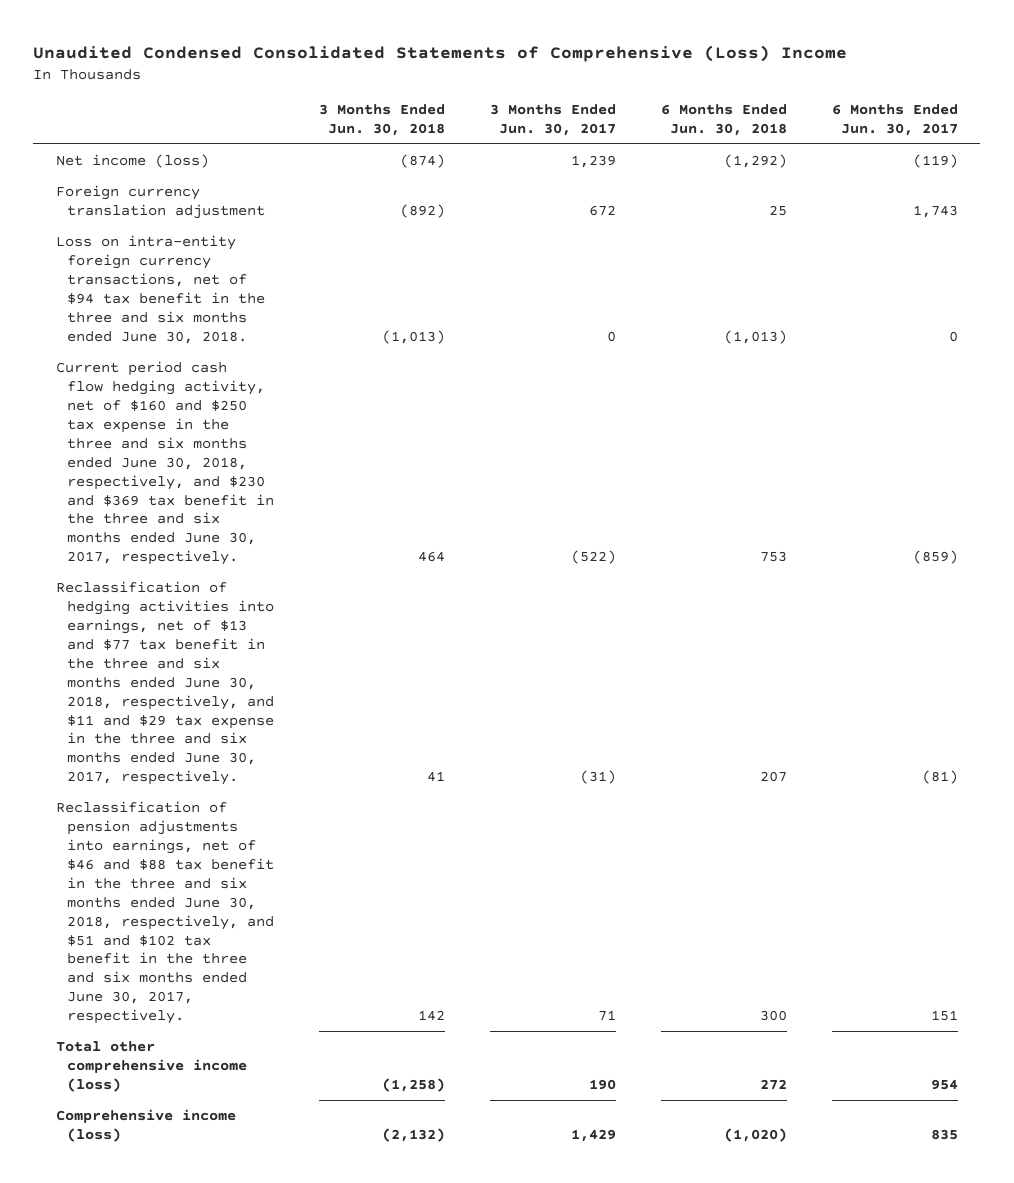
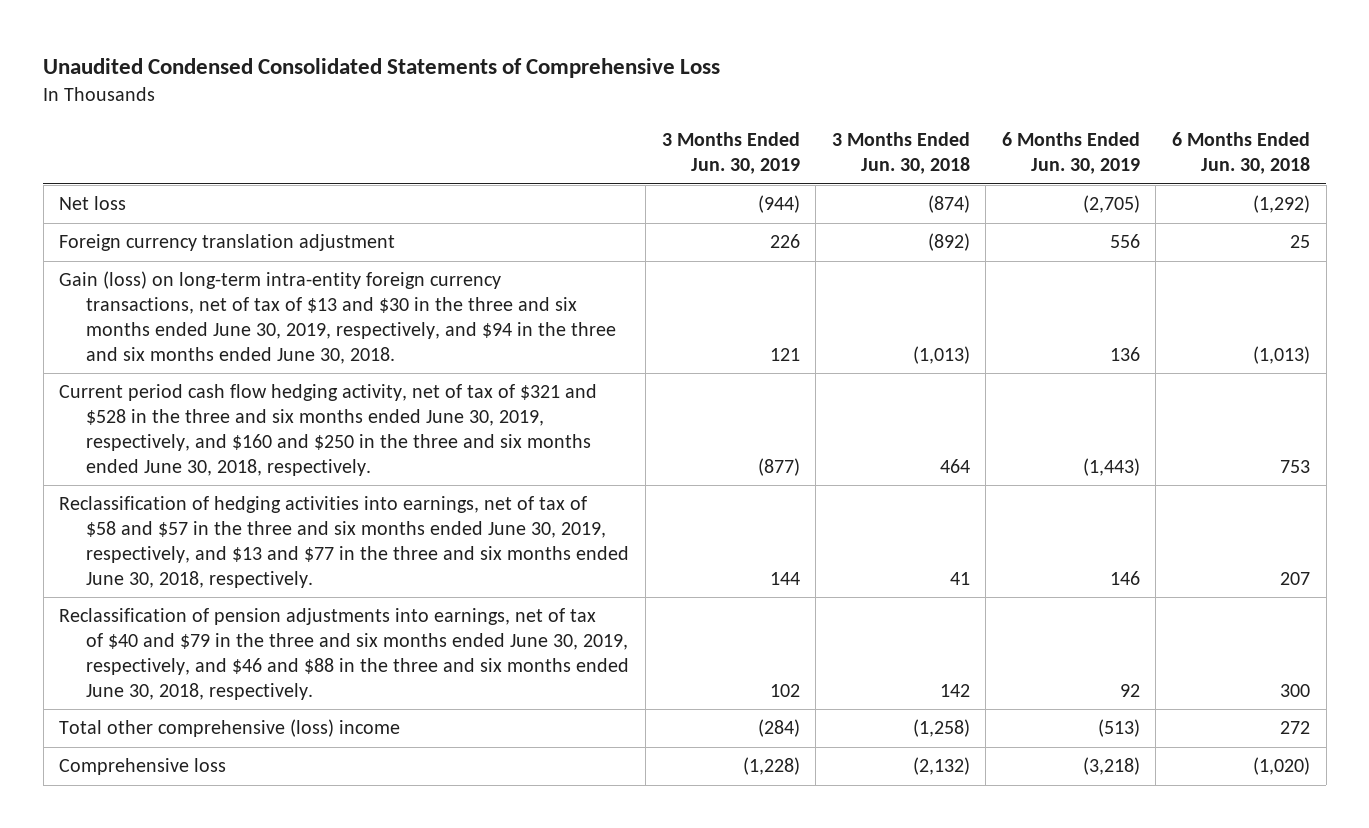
- Unaudited Condensed Consolidated Statements of Comprehensive (Loss) Income
+ Unaudited Condensed Consolidated Statements of Comprehensive Loss
- | 3 Months Ended Jun. 30, 2018 | 3 Months Ended Jun. 30, 2017 | 6 Months Ended Jun. 30, 2018 | 6 Months Ended Jun. 30, 2017
+ | 3 Months Ended Jun. 30, 2019 | 3 Months Ended Jun. 30, 2018 | 6 Months Ended Jun. 30, 2019 | 6 Months Ended Jun. 30, 2018
- Net income (loss) | (874) | 1,239 | (1,292) | (119)
+ Net loss | (944) | (874) | (2,705) | (1,292)
- Loss on intra-entity foreign currency transactions, net of $94 tax benefit in the three and six months ended June 30, 2018. | (1,013) | 0 | (1,013) | 0
- Current period cash flow hedging activity, net of $160 and $250 tax expense in the three and six months ended June 30, 2018, respectively, and $230 and $369 tax benefit in the three and six months ended June 30, 2017, respectively. | 464 | (522) | 753 | (859)
- Reclassification of hedging activities into earnings, net of $13 and $77 tax benefit in the three and six months ended June 30, 2018, respectively, and $11 and $29 tax expense in the three and six months ended June 30, 2017, respectively. | 41 | (31) | 207 | (81)
- Reclassification of pension adjustments into earnings, net of $46 and $88 tax benefit in the three and six months ended June 30, 2018, respectively, and $51 and $102 tax benefit in the three and six months ended June 30, 2017, respectively. | 142 | 71 | 300 | 151
- Total other comprehensive income (loss) | (1,258) | 190 | 272 | 954
- Comprehensive income (loss) | (2,132) | 1,429 | (1,020) | 835
+ Gain (loss) on long-term intra-entity foreign currency transactions, net of tax of $13 and $30 in the three and six months ended June 30, 2019, respectively, and $94 in the three and six months ended June 30, 2018. | 121 | (1,013) | 136 | (1,013)
+ Current period cash flow hedging activity, net of tax of $321 and $528 in the three and six months ended June 30, 2019, respectively, and $160 and $250 in the three and six months ended June 30, 2018, respectively. | (877) | 464 | (1,443) | 753
+ Reclassification of hedging activities into earnings, net of tax of $58 and $57 in the three and six months ended June 30, 2019, respectively, and $13 and $77 in the three and six months ended June 30, 2018, respectively. | 144 | 41 | 146 | 207
+ Reclassification of pension adjustments into earnings, net of tax of $40 and $79 in the three and six months ended June 30, 2019, respectively, and $46 and $88 in the three and six months ended June 30, 2018, respectively. | 102 | 142 | 92 | 300
+ Total other comprehensive (loss) income | (284) | (1,258) | (513) | 272
+ Comprehensive loss | (1,228) | (2,132) | (3,218) | (1,020)

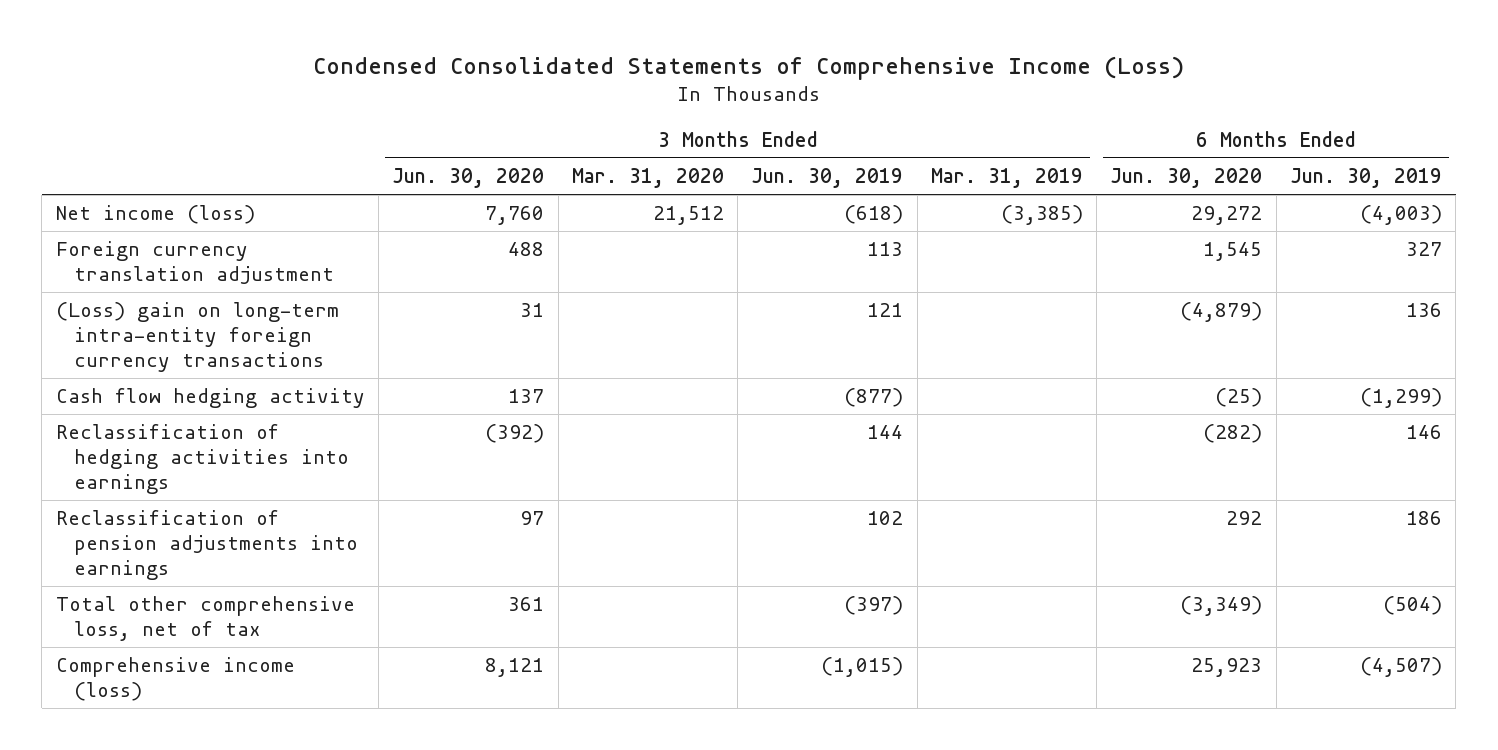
- Unaudited Condensed Consolidated Statements of Comprehensive Loss
+ Condensed Consolidated Statements of Comprehensive Income (Loss)
- | 3 Months Ended Jun. 30, 2019 | 3 Months Ended Jun. 30, 2018 | 6 Months Ended Jun. 30, 2019 | 6 Months Ended Jun. 30, 2018
+ | 3 Months Ended Jun. 30, 2020 | 3 Months Ended Mar. 31, 2020 | 3 Months Ended Jun. 30, 2019 | 3 Months Ended Mar. 31, 2019 | 6 Months Ended Jun. 30, 2020 | 6 Months Ended Jun. 30, 2019
- Net loss | (944) | (874) | (2,705) | (1,292)
- Foreign currency translation adjustment | 226 | (892) | 556 | 25
- Gain (loss) on long-term intra-entity foreign currency transactions, net of tax of $13 and $30 in the three and six months ended June 30, 2019, respectively, and $94 in the three and six months ended June 30, 2018. | 121 | (1,013) | 136 | (1,013)
- Current period cash flow hedging activity, net of tax of $321 and $528 in the three and six months ended June 30, 2019, respectively, and $160 and $250 in the three and six months ended June 30, 2018, respectively. | (877) | 464 | (1,443) | 753
- Reclassification of hedging activities into earnings, net of tax of $58 and $57 in the three and six months ended June 30, 2019, respectively, and $13 and $77 in the three and six months ended June 30, 2018, respectively. | 144 | 41 | 146 | 207
- Reclassification of pension adjustments into earnings, net of tax of $40 and $79 in the three and six months ended June 30, 2019, respectively, and $46 and $88 in the three and six months ended June 30, 2018, respectively. | 102 | 142 | 92 | 300
- Total other comprehensive (loss) income | (284) | (1,258) | (513) | 272
- Comprehensive loss | (1,228) | (2,132) | (3,218) | (1,020)
+ Net income (loss) | 7,760 | 21,512 | (618) | (3,385) | 29,272 | (4,003)
+ Foreign currency translation adjustment | 488 | | 113 | | 1,545 | 327
+ (Loss) gain on long-term intra-entity foreign currency transactions | 31 | | 121 | | (4,879) | 136
+ Cash flow hedging activity | 137 | | (877) | | (25) | (1,299)
+ Reclassification of hedging activities into earnings | (392) | | 144 | | (282) | 146
+ Reclassification of pension adjustments into earnings | 97 | | 102 | | 292 | 186
+ Total other comprehensive loss, net of tax | 361 | | (397) | | (3,349) | (504)
+ Comprehensive income (loss) | 8,121 | | (1,015) | | 25,923 | (4,507)

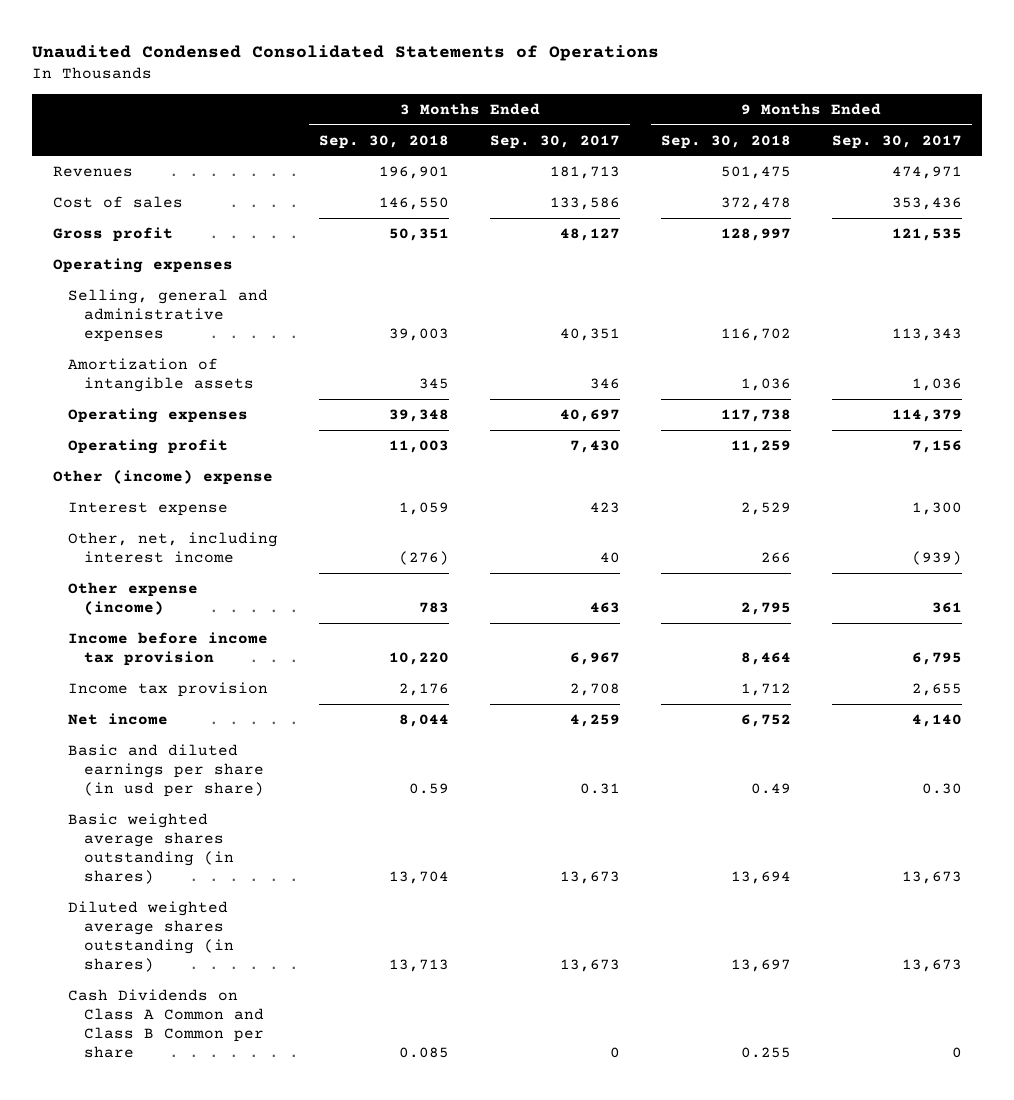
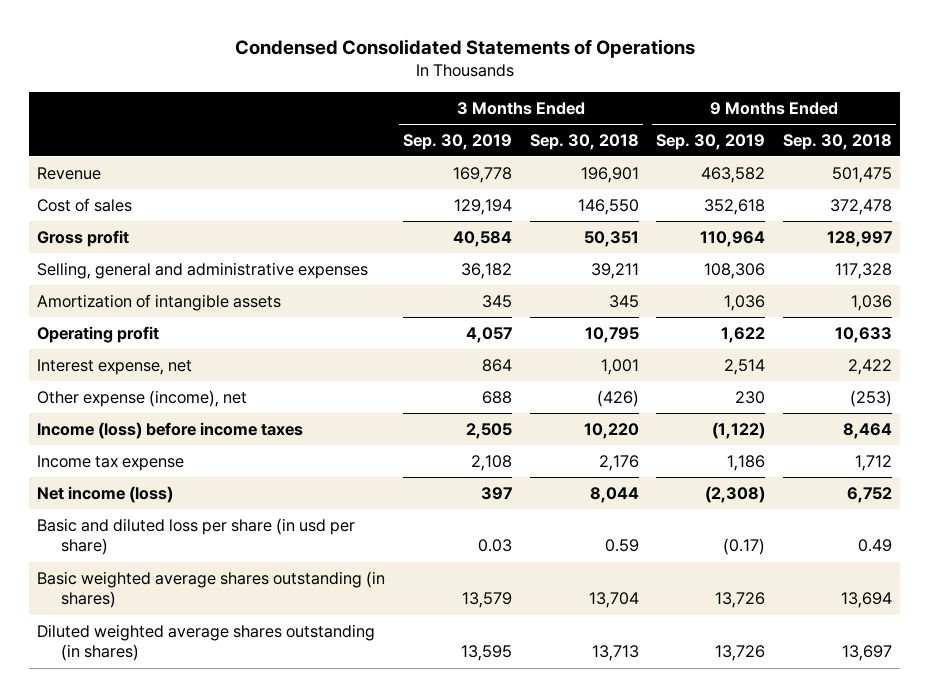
- Unaudited Condensed Consolidated Statements of Operations
+ Condensed Consolidated Statements of Operations
- | 3 Months Ended Sep. 30, 2018 | 3 Months Ended Sep. 30, 2017 | 9 Months Ended Sep. 30, 2018 | 9 Months Ended Sep. 30, 2017
+ | 3 Months Ended Sep. 30, 2019 | 3 Months Ended Sep. 30, 2018 | 9 Months Ended Sep. 30, 2019 | 9 Months Ended Sep. 30, 2018
- Revenues | 196,901 | 181,713 | 501,475 | 474,971
+ Revenue | 169,778 | 196,901 | 463,582 | 501,475
- Operating expenses
- Selling, general and administrative expenses | 39,003 | 40,351 | 116,702 | 113,343
+ Selling, general and administrative expenses | 36,182 | 39,211 | 108,306 | 117,328
- Operating expenses | 39,348 | 40,697 | 117,738 | 114,379
- Operating profit | 11,003 | 7,430 | 11,259 | 7,156
- Other (income) expense
- Interest expense | 1,059 | 423 | 2,529 | 1,300
- Other, net, including interest income | (276) | 40 | 266 | (939)
- Other expense (income) | 783 | 463 | 2,795 | 361
- Income before income tax provision | 10,220 | 6,967 | 8,464 | 6,795
- Income tax provision | 2,176 | 2,708 | 1,712 | 2,655
- Net income | 8,044 | 4,259 | 6,752 | 4,140
- Basic and diluted earnings per share (in usd per share) | 0.59 | 0.31 | 0.49 | 0.30
+ Operating profit | 4,057 | 10,795 | 1,622 | 10,633
+ Interest expense, net | 864 | 1,001 | 2,514 | 2,422
+ Other expense (income), net | 688 | (426) | 230 | (253)
+ Income (loss) before income taxes | 2,505 | 10,220 | (1,122) | 8,464
+ Income tax expense | 2,108 | 2,176 | 1,186 | 1,712
+ Net income (loss) | 397 | 8,044 | (2,308) | 6,752
+ Basic and diluted loss per share (in usd per share) | 0.03 | 0.59 | (0.17) | 0.49
- Cash Dividends on Class A Common and Class B Common per share | 0.085 | 0 | 0.255 | 0

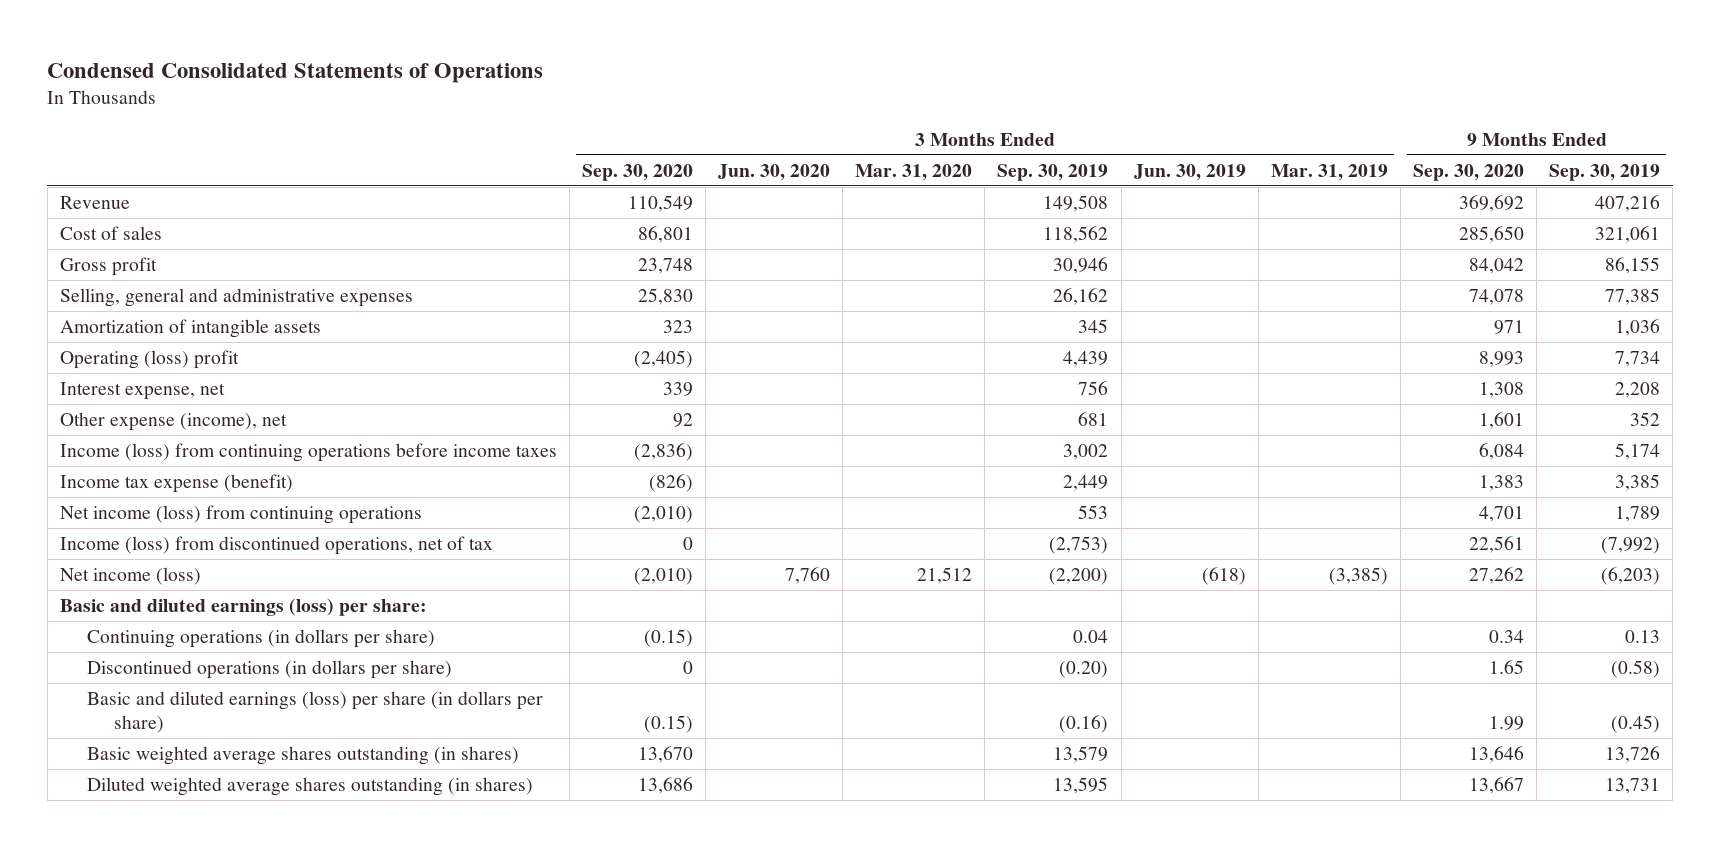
- | 3 Months Ended Sep. 30, 2019 | 3 Months Ended Sep. 30, 2018 | 9 Months Ended Sep. 30, 2019 | 9 Months Ended Sep. 30, 2018
+ | 3 Months Ended Sep. 30, 2020 | 3 Months Ended Jun. 30, 2020 | 3 Months Ended Mar. 31, 2020 | 3 Months Ended Sep. 30, 2019 | 3 Months Ended Jun. 30, 2019 | 3 Months Ended Mar. 31, 2019 | 9 Months Ended Sep. 30, 2020 | 9 Months Ended Sep. 30, 2019
- Revenue | 169,778 | 196,901 | 463,582 | 501,475
- Cost of sales | 129,194 | 146,550 | 352,618 | 372,478
- Gross profit | 40,584 | 50,351 | 110,964 | 128,997
- Selling, general and administrative expenses | 36,182 | 39,211 | 108,306 | 117,328
+ Revenue | 110,549 | | | 149,508 | | | 369,692 | 407,216
+ Cost of sales | 86,801 | | | 118,562 | | | 285,650 | 321,061
+ Gross profit | 23,748 | | | 30,946 | | | 84,042 | 86,155
+ Selling, general and administrative expenses | 25,830 | | | 26,162 | | | 74,078 | 77,385
- Operating profit | 4,057 | 10,795 | 1,622 | 10,633
- Interest expense, net | 864 | 1,001 | 2,514 | 2,422
- Other expense (income), net | 688 | (426) | 230 | (253)
- Income (loss) before income taxes | 2,505 | 10,220 | (1,122) | 8,464
- Income tax expense | 2,108 | 2,176 | 1,186 | 1,712
- Net income (loss) | 397 | 8,044 | (2,308) | 6,752
- Basic and diluted loss per share (in usd per share) | 0.03 | 0.59 | (0.17) | 0.49
+ Operating (loss) profit | (2,405) | | | 4,439 | | | 8,993 | 7,734
+ Interest expense, net | 339 | | | 756 | | | 1,308 | 2,208
+ Other expense (income), net | 92 | | | 681 | | | 1,601 | 352
+ Income (loss) from continuing operations before income taxes | (2,836) | | | 3,002 | | | 6,084 | 5,174
+ Income tax expense (benefit) | (826) | | | 2,449 | | | 1,383 | 3,385
+ Net income (loss) from continuing operations | (2,010) | | | 553 | | | 4,701 | 1,789
+ Income (loss) from discontinued operations, net of tax | 0 | | | (2,753) | | | 22,561 | (7,992)
+ Net income (loss) | (2,010) | 7,760 | 21,512 | (2,200) | (618) | (3,385) | 27,262 | (6,203)
+ Basic and diluted earnings (loss) per share:
+ Continuing operations (in dollars per share) | (0.15) | | | 0.04 | | | 0.34 | 0.13
+ Discontinued operations (in dollars per share) | 0 | | | (0.20) | | | 1.65 | (0.58)
+ Basic and diluted earnings (loss) per share (in dollars per share) | (0.15) | | | (0.16) | | | 1.99 | (0.45)
- Diluted weighted average shares outstanding (in shares) | 13,595 | 13,713 | 13,726 | 13,697
+ Diluted weighted average shares outstanding (in shares) | 13,686 | | | 13,595 | | | 13,667 | 13,731

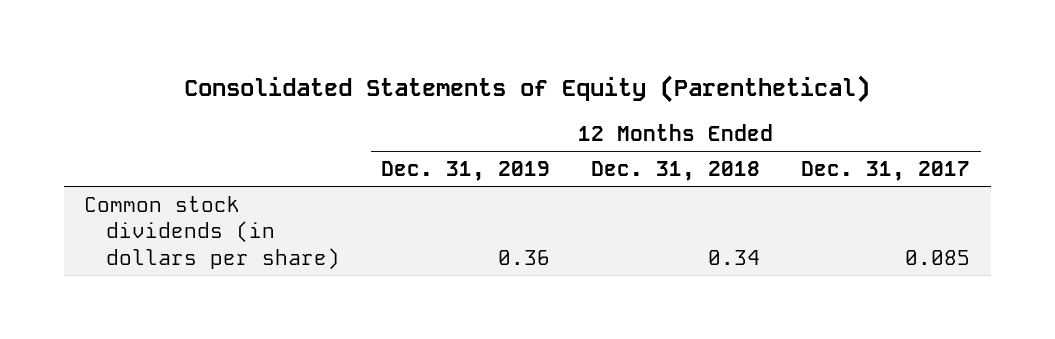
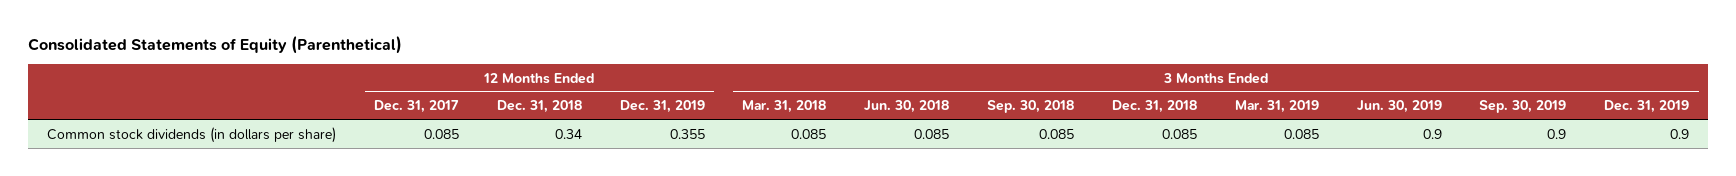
- | 12 Months Ended Dec. 31, 2019 | 12 Months Ended Dec. 31, 2018 | 12 Months Ended Dec. 31, 2017
+ | 12 Months Ended Dec. 31, 2017 | 12 Months Ended Dec. 31, 2018 | 12 Months Ended Dec. 31, 2019 | 3 Months Ended Mar. 31, 2018 | 3 Months Ended Jun. 30, 2018 | 3 Months Ended Sep. 30, 2018 | 3 Months Ended Dec. 31, 2018 | 3 Months Ended Mar. 31, 2019 | 3 Months Ended Jun. 30, 2019 | 3 Months Ended Sep. 30, 2019 | 3 Months Ended Dec. 31, 2019
- Common stock dividends (in dollars per share) | 0.36 | 0.34 | 0.085
+ Common stock dividends (in dollars per share) | 0.085 | 0.34 | 0.355 | 0.085 | 0.085 | 0.085 | 0.085 | 0.085 | 0.9 | 0.9 | 0.9

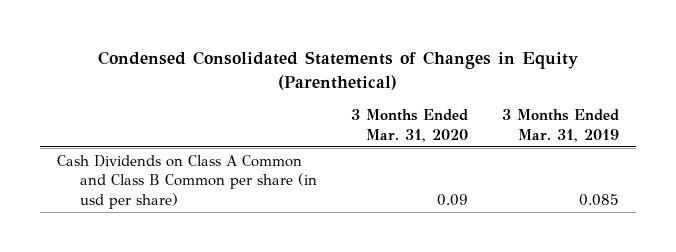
- Consolidated Statements of Equity (Parenthetical)
+ Condensed Consolidated Statements of Changes in Equity (Parenthetical)
- | 12 Months Ended Dec. 31, 2017 | 12 Months Ended Dec. 31, 2018 | 12 Months Ended Dec. 31, 2019 | 3 Months Ended Mar. 31, 2018 | 3 Months Ended Jun. 30, 2018 | 3 Months Ended Sep. 30, 2018 | 3 Months Ended Dec. 31, 2018 | 3 Months Ended Mar. 31, 2019 | 3 Months Ended Jun. 30, 2019 | 3 Months Ended Sep. 30, 2019 | 3 Months Ended Dec. 31, 2019
+ | 3 Months Ended Mar. 31, 2020 | 3 Months Ended Mar. 31, 2019
- Common stock dividends (in dollars per share) | 0.085 | 0.34 | 0.355 | 0.085 | 0.085 | 0.085 | 0.085 | 0.085 | 0.9 | 0.9 | 0.9
+ Cash Dividends on Class A Common and Class B Common per share (in usd per share) | 0.09 | 0.085

